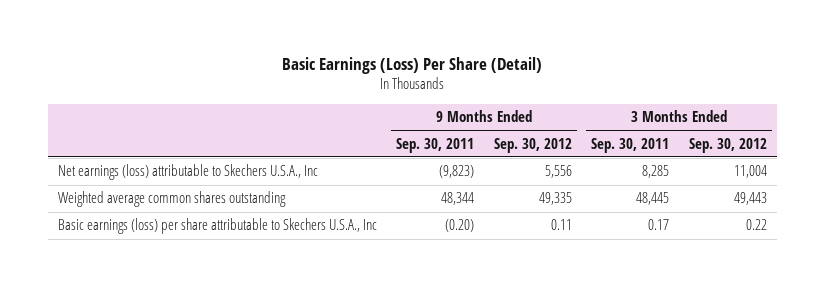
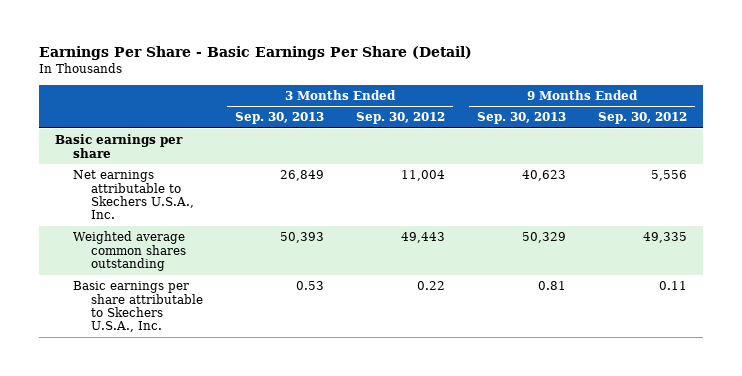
- Basic Earnings (Loss) Per Share (Detail)
+ Earnings Per Share - Basic Earnings Per Share (Detail)
- | 9 Months Ended Sep. 30, 2011 | 9 Months Ended Sep. 30, 2012 | 3 Months Ended Sep. 30, 2011 | 3 Months Ended Sep. 30, 2012
+ | 3 Months Ended Sep. 30, 2013 | 3 Months Ended Sep. 30, 2012 | 9 Months Ended Sep. 30, 2013 | 9 Months Ended Sep. 30, 2012
- Net earnings (loss) attributable to Skechers U.S.A., Inc | (9,823) | 5,556 | 8,285 | 11,004
+ Basic earnings per share
+ Net earnings attributable to Skechers U.S.A., Inc. | 26,849 | 11,004 | 40,623 | 5,556
- Basic earnings (loss) per share attributable to Skechers U.S.A., Inc | (0.20) | 0.11 | 0.17 | 0.22
+ Basic earnings per share attributable to Skechers U.S.A., Inc. | 0.53 | 0.22 | 0.81 | 0.11

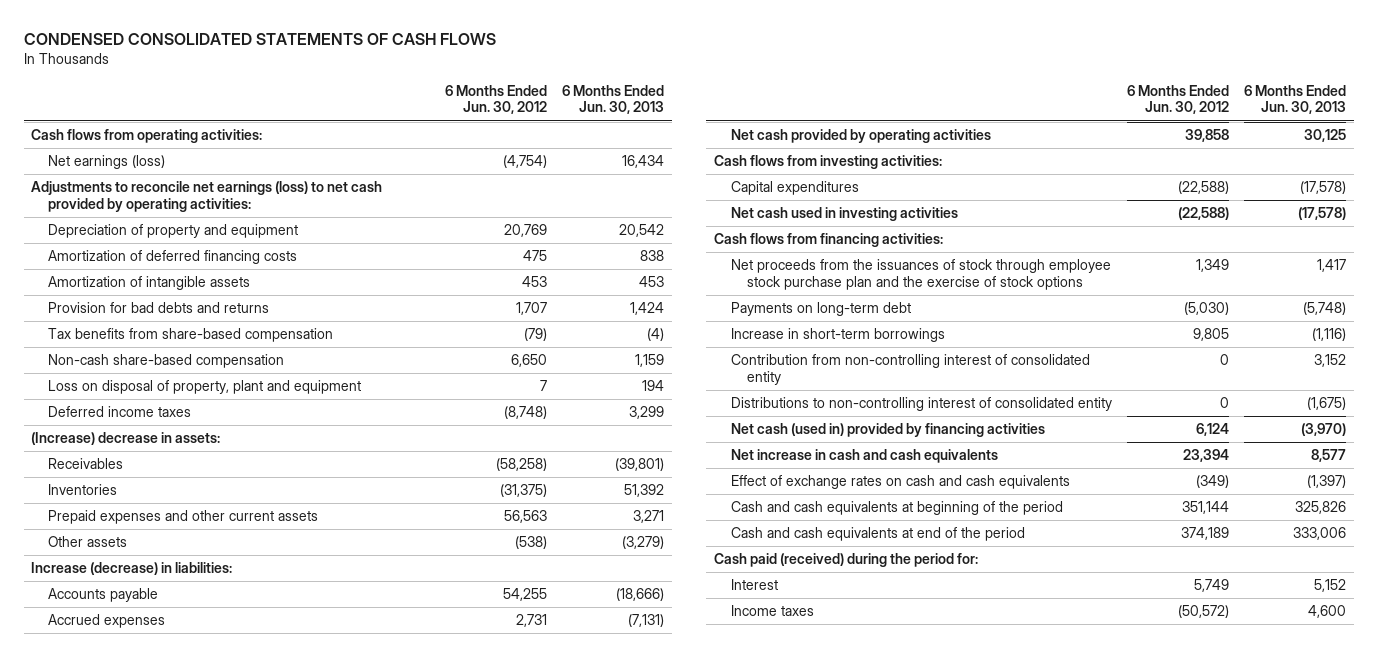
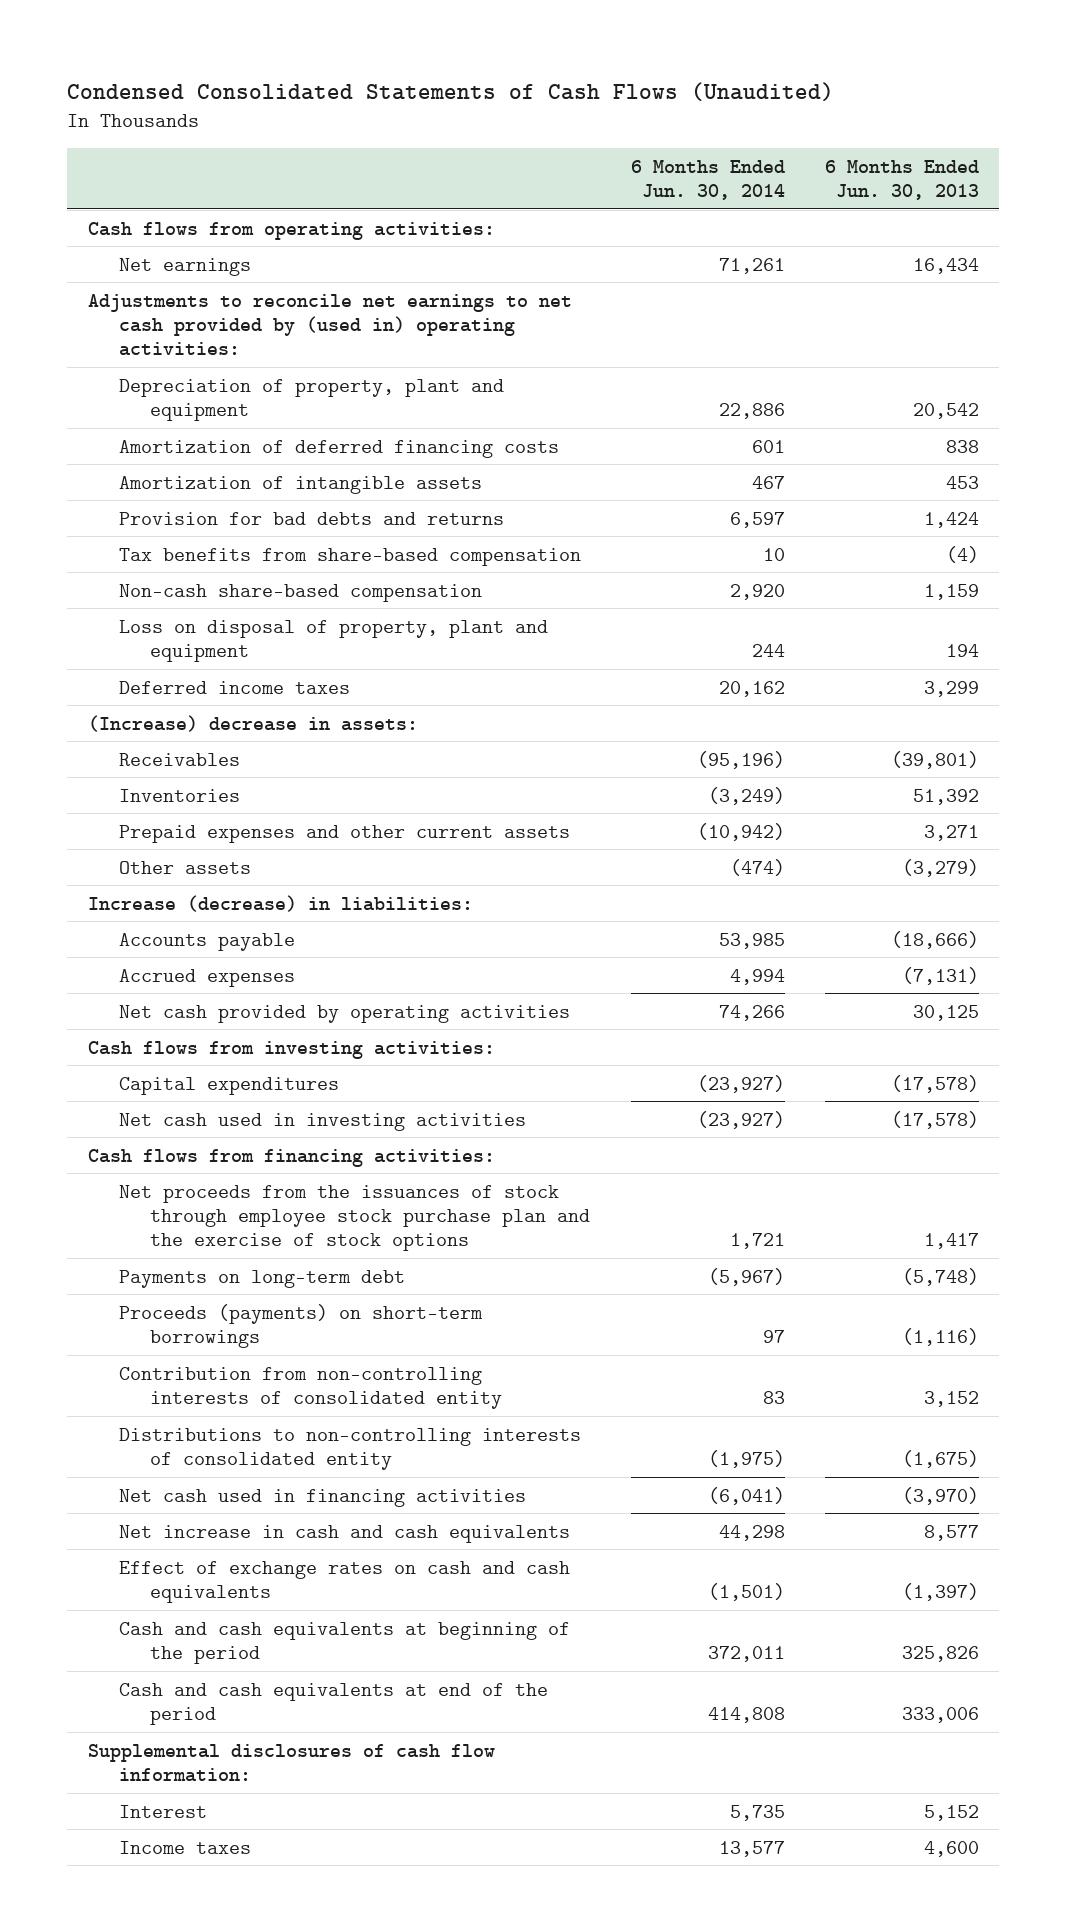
- CONDENSED CONSOLIDATED STATEMENTS OF CASH FLOWS
+ Condensed Consolidated Statements of Cash Flows (Unaudited)
- | 6 Months Ended Jun. 30, 2012 | 6 Months Ended Jun. 30, 2013
+ | 6 Months Ended Jun. 30, 2014 | 6 Months Ended Jun. 30, 2013
- Net earnings (loss) | (4,754) | 16,434
- Adjustments to reconcile net earnings (loss) to net cash provided by operating activities:
- Depreciation of property and equipment | 20,769 | 20,542
+ Net earnings | 71,261 | 16,434
+ Adjustments to reconcile net earnings to net cash provided by (used in) operating activities:
+ Depreciation of property, plant and equipment | 22,886 | 20,542
- Increase in short-term borrowings | 9,805 | (1,116)
- Contribution from non-controlling interest of consolidated entity | 0 | 3,152
- Distributions to non-controlling interest of consolidated entity | 0 | (1,675)
- Net cash (used in) provided by financing activities | 6,124 | (3,970)
+ Proceeds (payments) on short-term borrowings | 97 | (1,116)
+ Contribution from non-controlling interests of consolidated entity | 83 | 3,152
+ Distributions to non-controlling interests of consolidated entity | (1,975) | (1,675)
+ Net cash used in financing activities | (6,041) | (3,970)
- Cash paid (received) during the period for:
+ Supplemental disclosures of cash flow information:

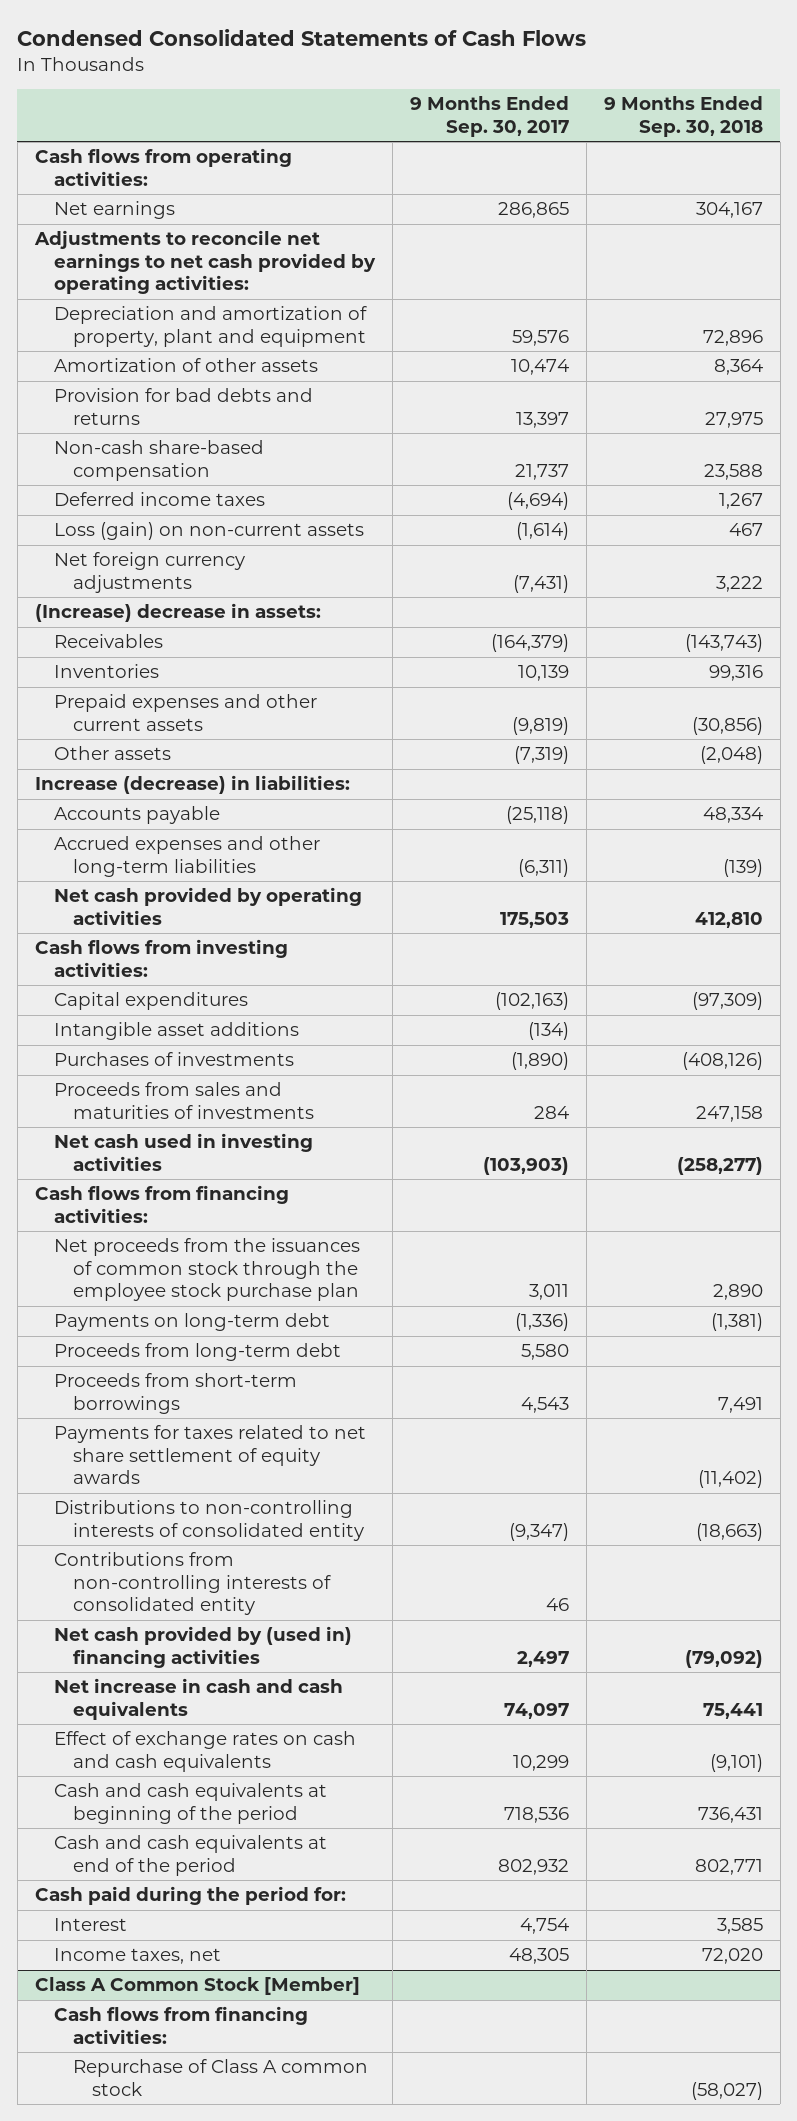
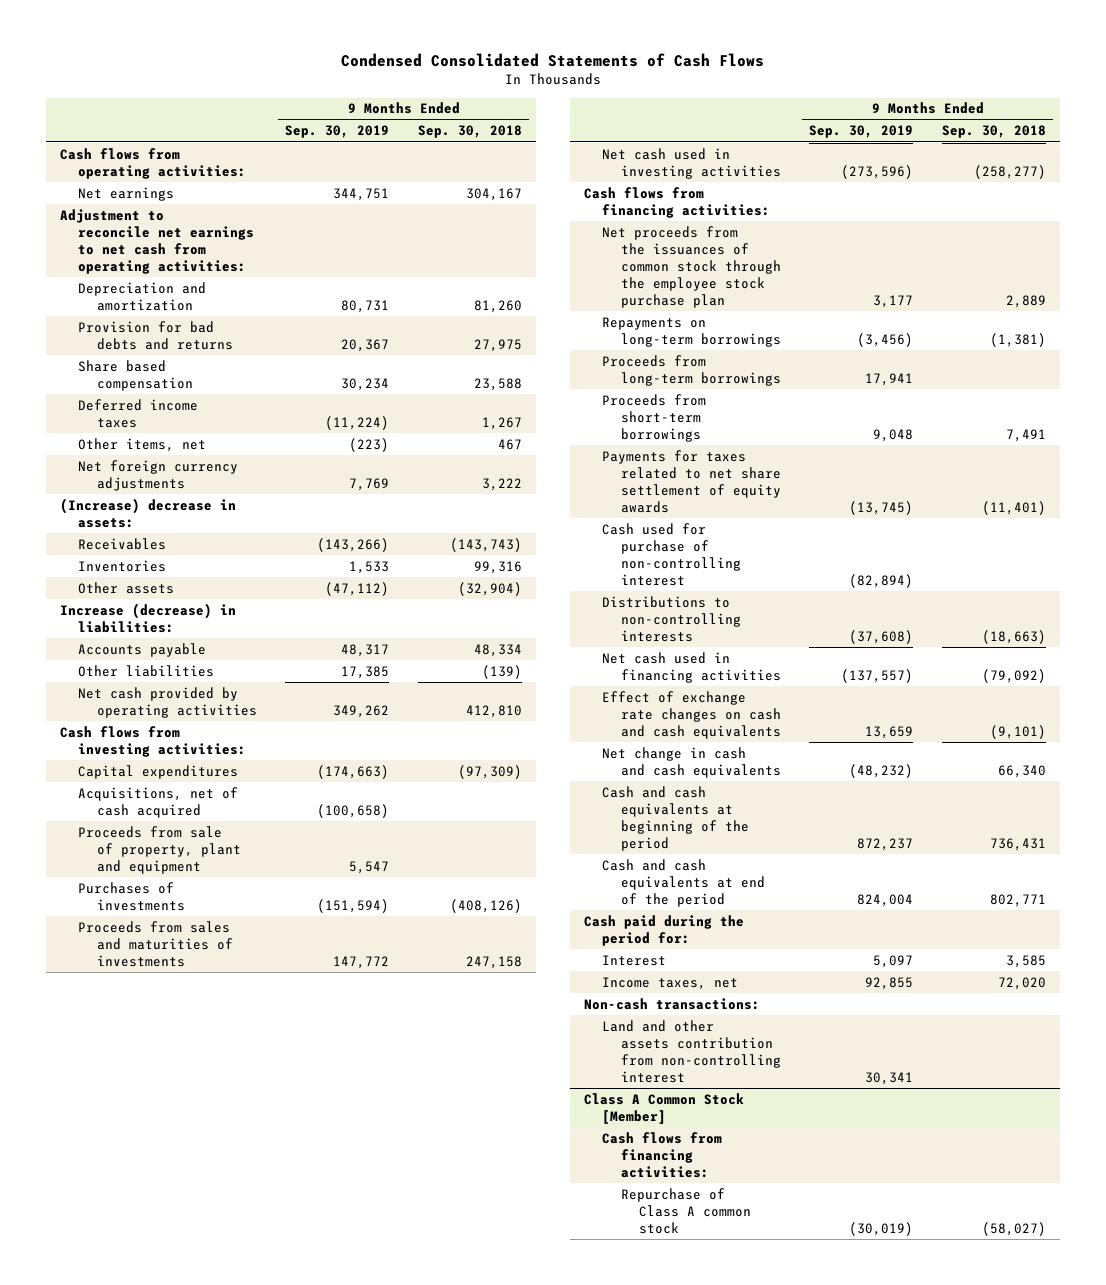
- | 9 Months Ended Sep. 30, 2017 | 9 Months Ended Sep. 30, 2018
+ | 9 Months Ended Sep. 30, 2019 | 9 Months Ended Sep. 30, 2018
- Adjustments to reconcile net earnings to net cash provided by operating activities:
- Depreciation and amortization of property, plant and equipment | 59,576 | 72,896
- Amortization of other assets | 10,474 | 8,364
+ Adjustment to reconcile net earnings to net cash from operating activities:
+ Depreciation and amortization | 80,731 | 81,260
- Non-cash share-based compensation | 21,737 | 23,588
+ Share based compensation | 30,234 | 23,588
- Loss (gain) on non-current assets | (1,614) | 467
+ Other items, net | (223) | 467
- Prepaid expenses and other current assets | (9,819) | (30,856)
- Other assets | (7,319) | (2,048)
+ Other assets | (47,112) | (32,904)
- Accrued expenses and other long-term liabilities | (6,311) | (139)
+ Other liabilities | 17,385 | (139)
- Intangible asset additions | (134) |
+ Acquisitions, net of cash acquired | (100,658) |
+ Proceeds from sale of property, plant and equipment | 5,547 |
- Net proceeds from the issuances of common stock through the employee stock purchase plan | 3,011 | 2,890
- Payments on long-term debt | (1,336) | (1,381)
- Proceeds from long-term debt | 5,580 |
+ Net proceeds from the issuances of common stock through the employee stock purchase plan | 3,177 | 2,889
+ Repayments on long-term borrowings | (3,456) | (1,381)
+ Proceeds from long-term borrowings | 17,941 |
- Payments for taxes related to net share settlement of equity awards | | (11,402)
- Distributions to non-controlling interests of consolidated entity | (9,347) | (18,663)
- Contributions from non-controlling interests of consolidated entity | 46 |
- Net cash provided by (used in) financing activities | 2,497 | (79,092)
- Net increase in cash and cash equivalents | 74,097 | 75,441
- Effect of exchange rates on cash and cash equivalents | 10,299 | (9,101)
+ Payments for taxes related to net share settlement of equity awards | (13,745) | (11,401)
+ Cash used for purchase of non-controlling interest | (82,894) |
+ Distributions to non-controlling interests | (37,608) | (18,663)
+ Net cash used in financing activities | (137,557) | (79,092)
+ Effect of exchange rate changes on cash and cash equivalents | 13,659 | (9,101)
+ Net change in cash and cash equivalents | (48,232) | 66,340
+ Non-cash transactions:
+ Land and other assets contribution from non-controlling interest | 30,341 |

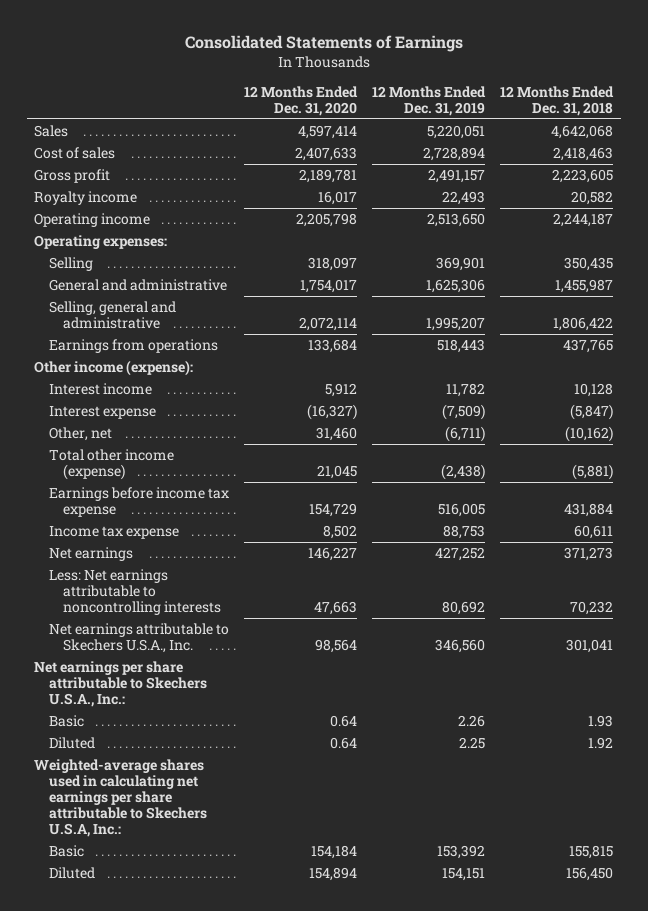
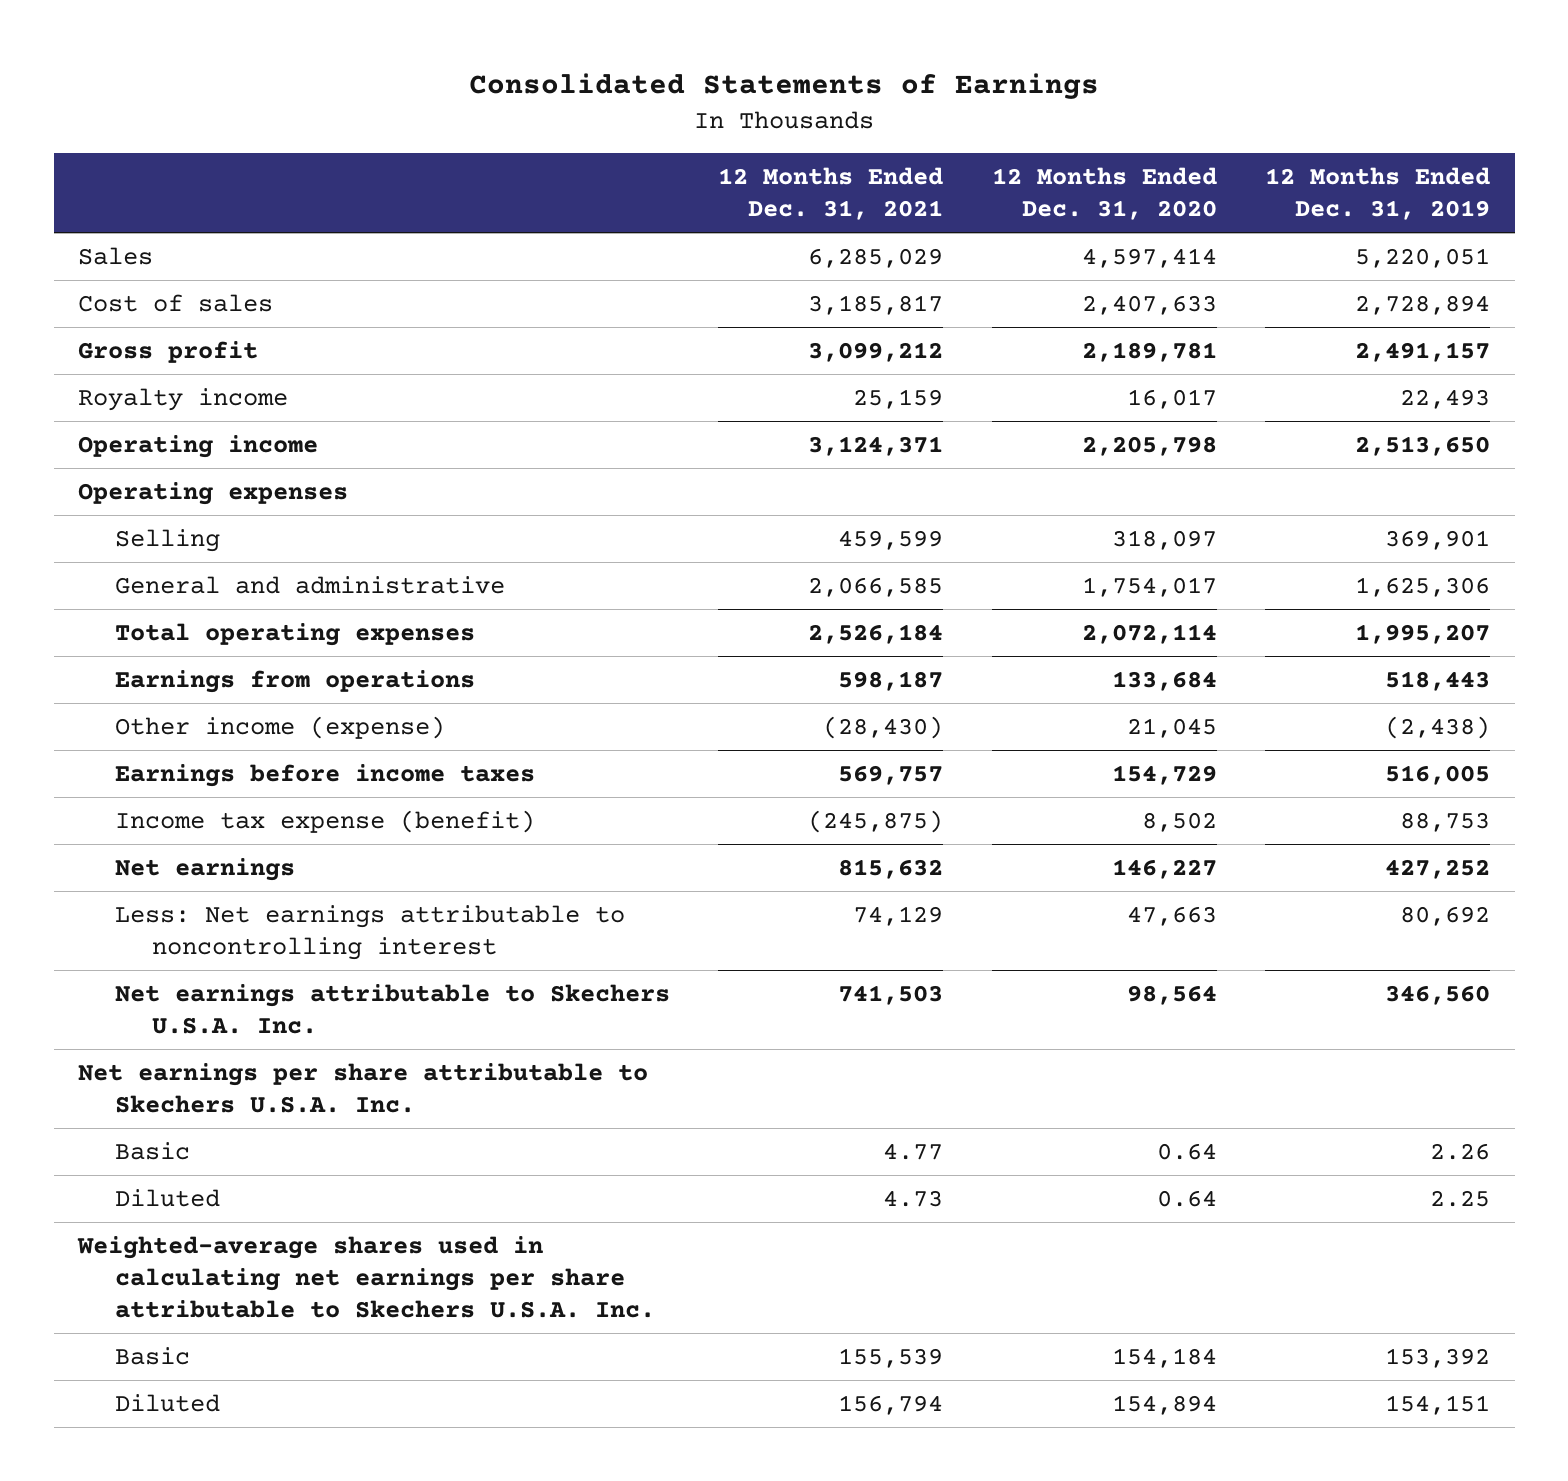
- | 12 Months Ended Dec. 31, 2020 | 12 Months Ended Dec. 31, 2019 | 12 Months Ended Dec. 31, 2018
+ | 12 Months Ended Dec. 31, 2021 | 12 Months Ended Dec. 31, 2020 | 12 Months Ended Dec. 31, 2019
- Operating expenses:
+ Operating expenses
- Selling, general and administrative | 2,072,114 | 1,995,207 | 1,806,422
+ Total operating expenses | 2,526,184 | 2,072,114 | 1,995,207
- Other income (expense):
- Interest income | 5,912 | 11,782 | 10,128
- Interest expense | (16,327) | (7,509) | (5,847)
- Other, net | 31,460 | (6,711) | (10,162)
- Total other income (expense) | 21,045 | (2,438) | (5,881)
- Earnings before income tax expense | 154,729 | 516,005 | 431,884
- Income tax expense | 8,502 | 88,753 | 60,611
+ Other income (expense) | (28,430) | 21,045 | (2,438)
+ Earnings before income taxes | 569,757 | 154,729 | 516,005
+ Income tax expense (benefit) | (245,875) | 8,502 | 88,753
- Less: Net earnings attributable to noncontrolling interests | 47,663 | 80,692 | 70,232
- Net earnings attributable to Skechers U.S.A., Inc. | 98,564 | 346,560 | 301,041
- Net earnings per share attributable to Skechers U.S.A., Inc.:
+ Less: Net earnings attributable to noncontrolling interest | 74,129 | 47,663 | 80,692
+ Net earnings attributable to Skechers U.S.A. Inc. | 741,503 | 98,564 | 346,560
+ Net earnings per share attributable to Skechers U.S.A. Inc.
- Weighted-average shares used in calculating net earnings per share attributable to Skechers U.S.A, Inc.:
+ Weighted-average shares used in calculating net earnings per share attributable to Skechers U.S.A. Inc.

